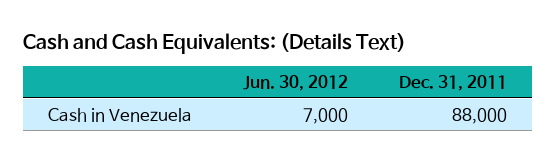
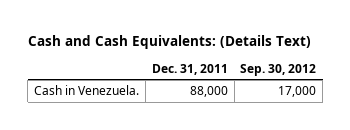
- | Jun. 30, 2012 | Dec. 31, 2011
+ | Dec. 31, 2011 | Sep. 30, 2012
- Cash in Venezuela | 7,000 | 88,000
+ Cash in Venezuela. | 88,000 | 17,000

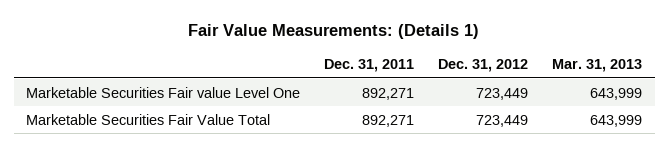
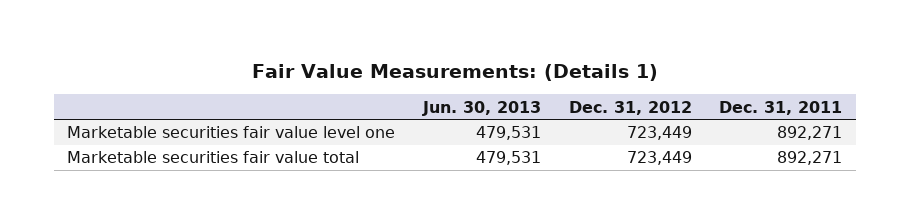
- | Dec. 31, 2011 | Dec. 31, 2012 | Mar. 31, 2013
+ | Jun. 30, 2013 | Dec. 31, 2012 | Dec. 31, 2011
- Marketable Securities Fair value Level One | 892,271 | 723,449 | 643,999
- Marketable Securities Fair Value Total | 892,271 | 723,449 | 643,999
+ Marketable securities fair value level one | 479,531 | 723,449 | 892,271
+ Marketable securities fair value total | 479,531 | 723,449 | 892,271

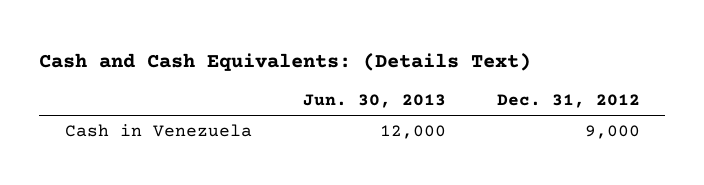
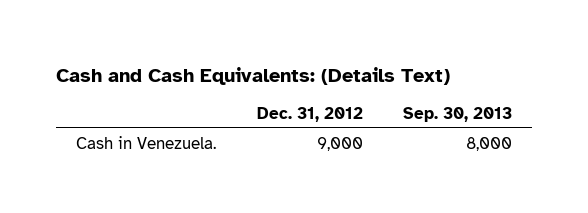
- | Jun. 30, 2013 | Dec. 31, 2012
+ | Dec. 31, 2012 | Sep. 30, 2013
- Cash in Venezuela | 12,000 | 9,000
+ Cash in Venezuela. | 9,000 | 8,000

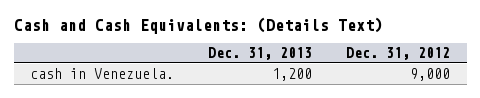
- | Dec. 31, 2012 | Sep. 30, 2013
+ | Dec. 31, 2013 | Dec. 31, 2012
- Cash in Venezuela. | 9,000 | 8,000
+ cash in Venezuela. | 1,200 | 9,000

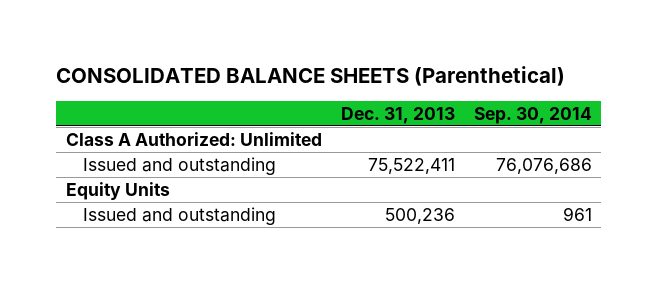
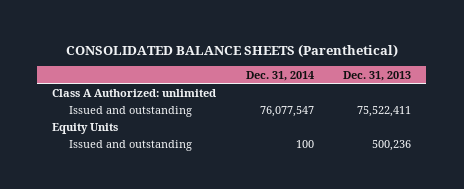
- | Dec. 31, 2013 | Sep. 30, 2014
+ | Dec. 31, 2014 | Dec. 31, 2013
- Class A Authorized: Unlimited
+ Class A Authorized: unlimited

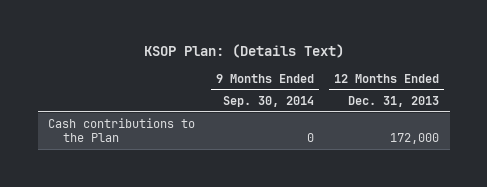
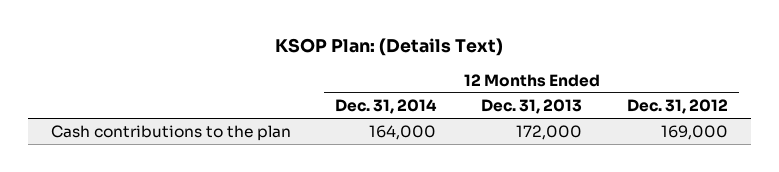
- | 9 Months Ended Sep. 30, 2014 | 12 Months Ended Dec. 31, 2013
+ | 12 Months Ended Dec. 31, 2014 | 12 Months Ended Dec. 31, 2013 | 12 Months Ended Dec. 31, 2012
- Cash contributions to the Plan | 0 | 172,000
+ Cash contributions to the plan | 164,000 | 172,000 | 169,000

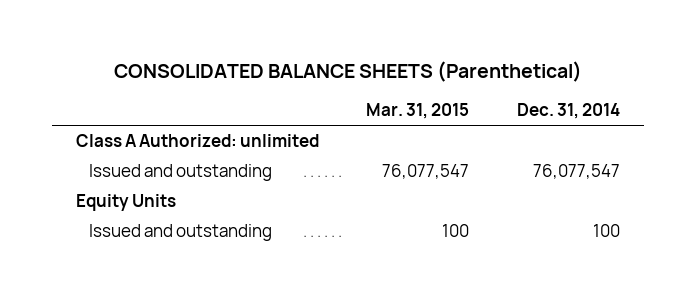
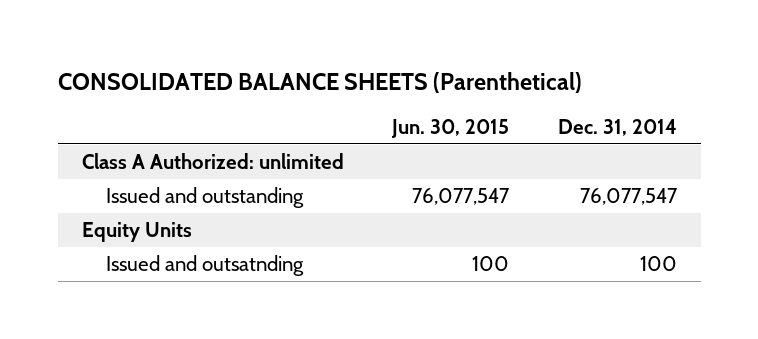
- | Mar. 31, 2015 | Dec. 31, 2014
+ | Jun. 30, 2015 | Dec. 31, 2014
- Issued and outstanding | 100 | 100
+ Issued and outsatnding | 100 | 100

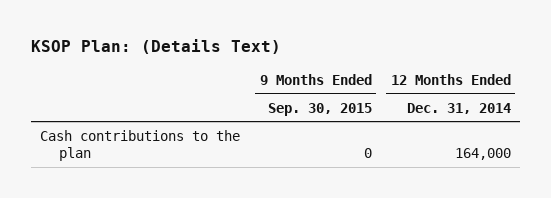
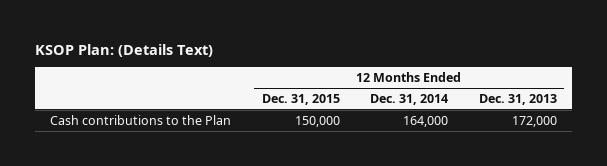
- | 9 Months Ended Sep. 30, 2015 | 12 Months Ended Dec. 31, 2014
+ | 12 Months Ended Dec. 31, 2015 | 12 Months Ended Dec. 31, 2014 | 12 Months Ended Dec. 31, 2013
- Cash contributions to the plan | 0 | 164,000
+ Cash contributions to the Plan | 150,000 | 164,000 | 172,000

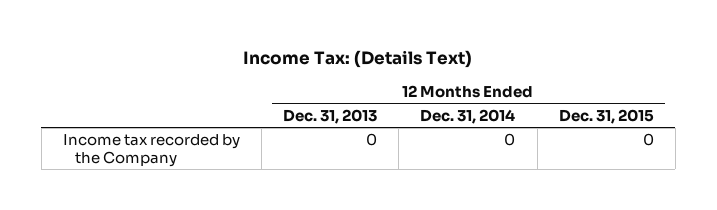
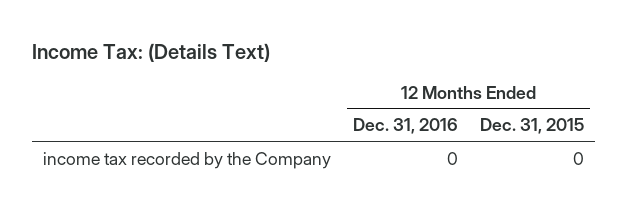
- | 12 Months Ended Dec. 31, 2013 | 12 Months Ended Dec. 31, 2014 | 12 Months Ended Dec. 31, 2015
+ | 12 Months Ended Dec. 31, 2016 | 12 Months Ended Dec. 31, 2015
- Income tax recorded by the Company | 0 | 0 | 0
+ income tax recorded by the Company | 0 | 0

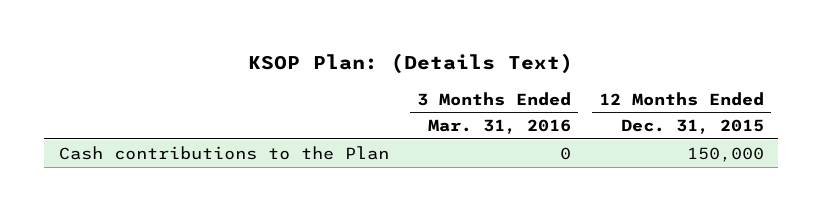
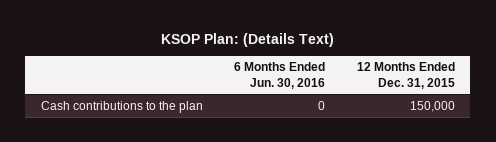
- | 3 Months Ended Mar. 31, 2016 | 12 Months Ended Dec. 31, 2015
+ | 6 Months Ended Jun. 30, 2016 | 12 Months Ended Dec. 31, 2015
- Cash contributions to the Plan | 0 | 150,000
+ Cash contributions to the plan | 0 | 150,000

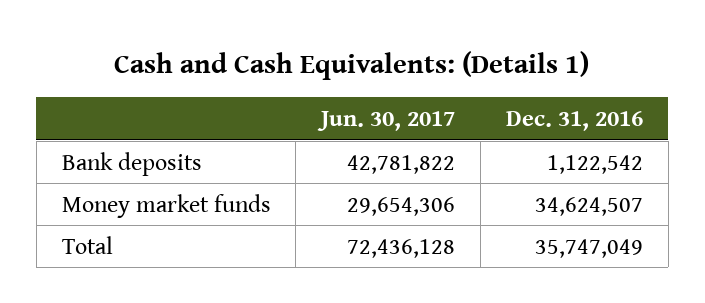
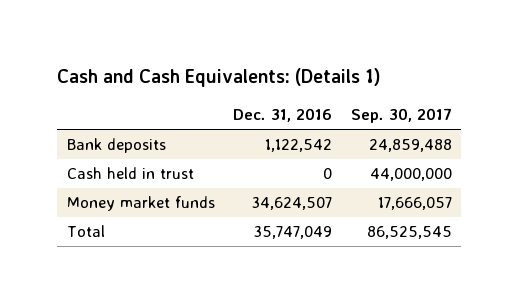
- | Jun. 30, 2017 | Dec. 31, 2016
+ | Dec. 31, 2016 | Sep. 30, 2017
+ Cash held in trust | 0 | 44,000,000

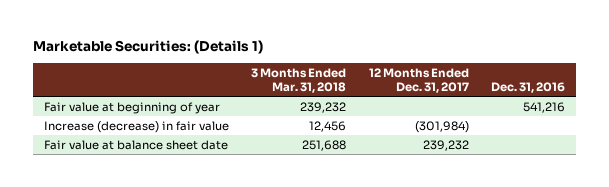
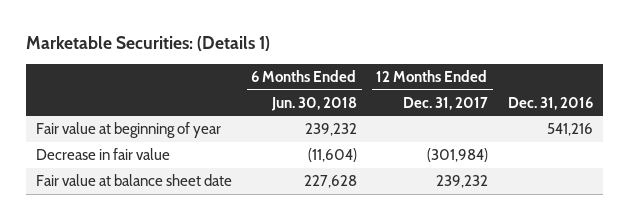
- | 3 Months Ended Mar. 31, 2018 | 12 Months Ended Dec. 31, 2017 | Dec. 31, 2016
+ | 6 Months Ended Jun. 30, 2018 | 12 Months Ended Dec. 31, 2017 | Dec. 31, 2016
- Increase (decrease) in fair value | 12,456 | (301,984) |
+ Decrease in fair value | (11,604) | (301,984) |

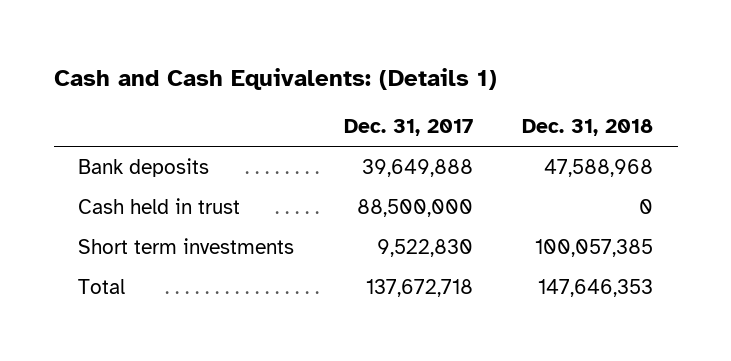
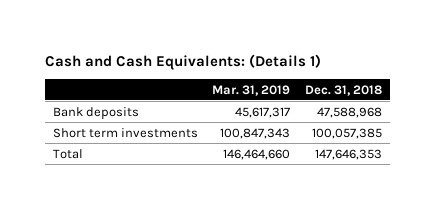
- | Dec. 31, 2017 | Dec. 31, 2018
+ | Mar. 31, 2019 | Dec. 31, 2018
- Cash held in trust | 88,500,000 | 0

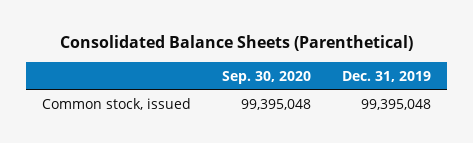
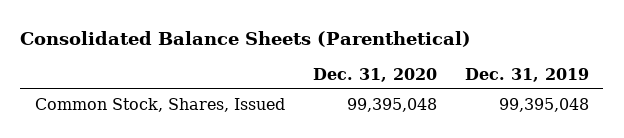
- | Sep. 30, 2020 | Dec. 31, 2019
+ | Dec. 31, 2020 | Dec. 31, 2019
- Common stock, issued | 99,395,048 | 99,395,048
+ Common Stock, Shares, Issued | 99,395,048 | 99,395,048

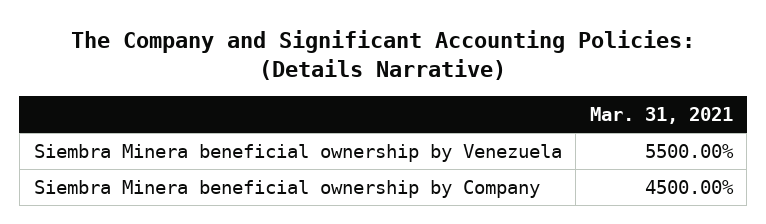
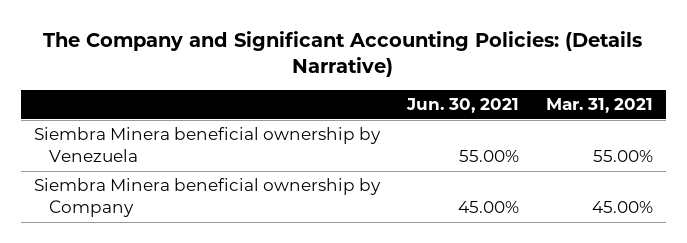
- | Mar. 31, 2021
+ | Jun. 30, 2021 | Mar. 31, 2021
- Siembra Minera beneficial ownership by Venezuela | 5500.00%
- Siembra Minera beneficial ownership by Company | 4500.00%
+ Siembra Minera beneficial ownership by Venezuela | 55.00% | 55.00%
+ Siembra Minera beneficial ownership by Company | 45.00% | 45.00%

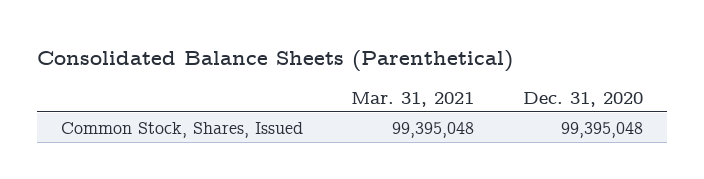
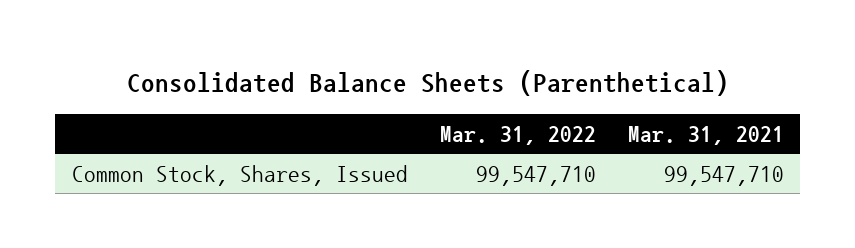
- | Mar. 31, 2021 | Dec. 31, 2020
+ | Mar. 31, 2022 | Mar. 31, 2021
- Common Stock, Shares, Issued | 99,395,048 | 99,395,048
+ Common Stock, Shares, Issued | 99,547,710 | 99,547,710

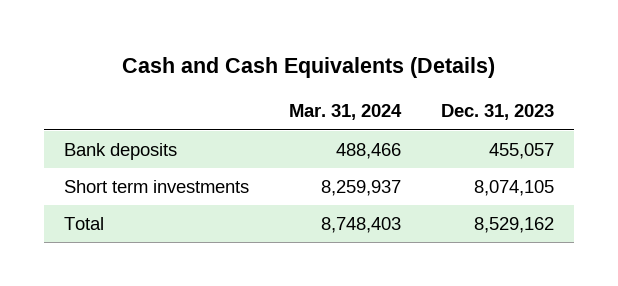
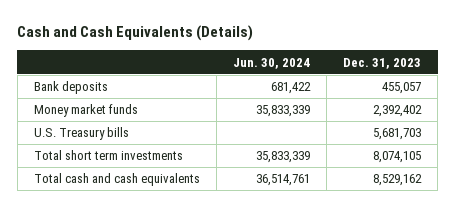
- | Mar. 31, 2024 | Dec. 31, 2023
+ | Jun. 30, 2024 | Dec. 31, 2023
- Short term investments | 8,259,937 | 8,074,105
- Total | 8,748,403 | 8,529,162
+ Money market funds | 35,833,339 | 2,392,402
+ U.S. Treasury bills | | 5,681,703
+ Total short term investments | 35,833,339 | 8,074,105
+ Total cash and cash equivalents | 36,514,761 | 8,529,162

